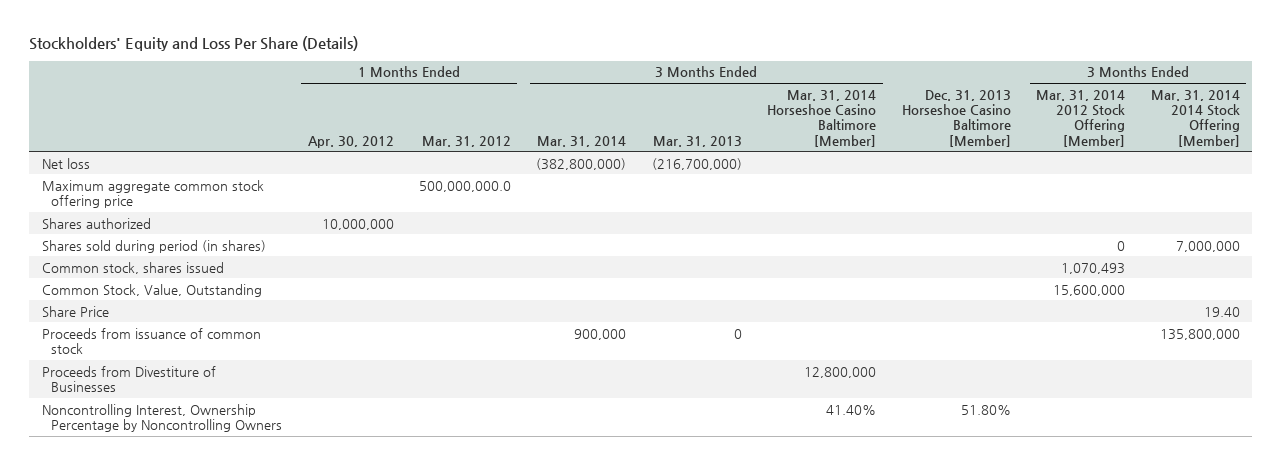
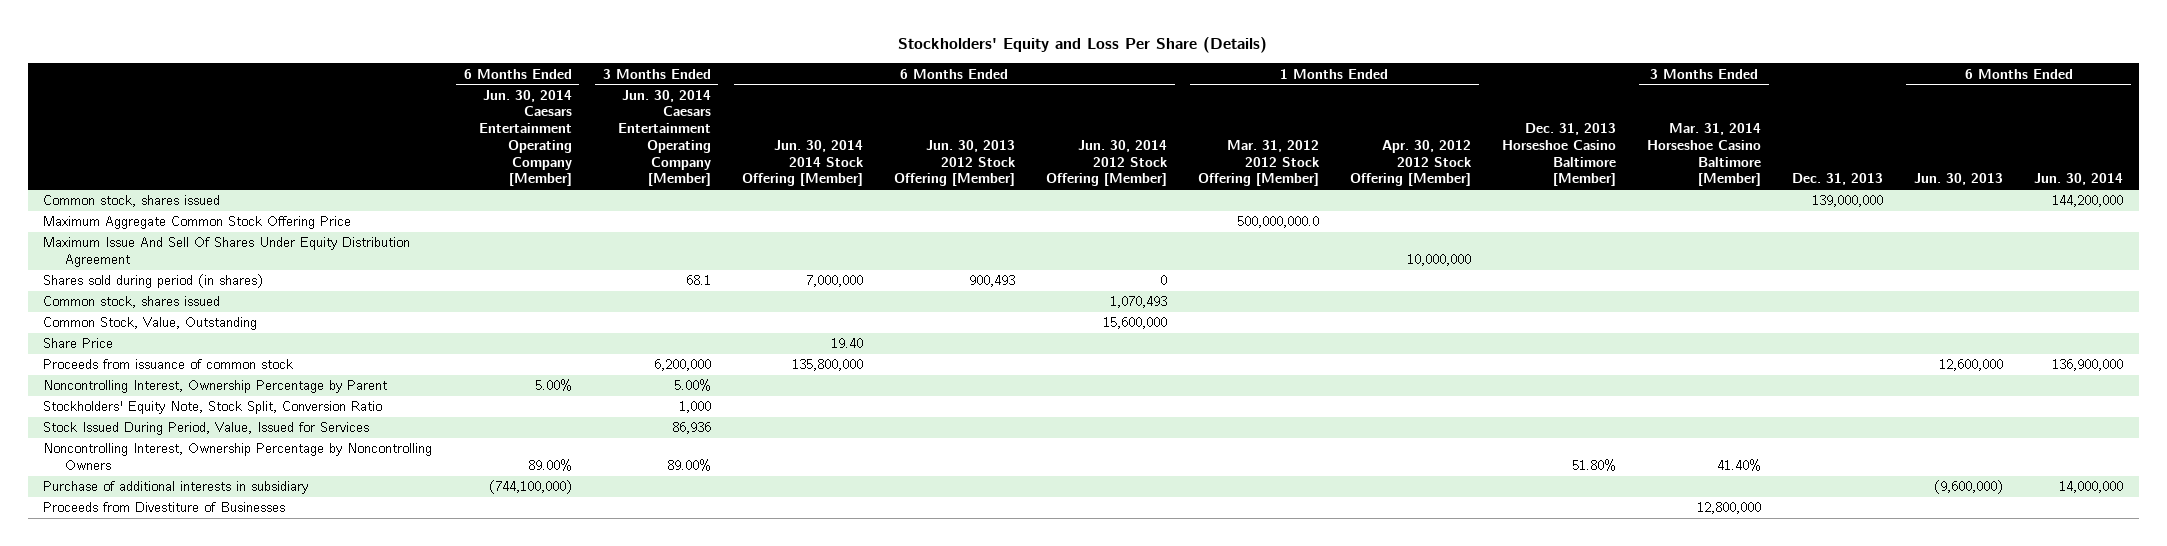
- | 1 Months Ended Apr. 30, 2012 | 1 Months Ended Mar. 31, 2012 | 3 Months Ended Mar. 31, 2014 | 3 Months Ended Mar. 31, 2013 | 3 Months Ended Mar. 31, 2014 Horseshoe Casino Baltimore [Member] | Dec. 31, 2013 Horseshoe Casino Baltimore [Member] | 3 Months Ended Mar. 31, 2014 2012 Stock Offering [Member] | 3 Months Ended Mar. 31, 2014 2014 Stock Offering [Member]
+ | 6 Months Ended Jun. 30, 2014 Caesars Entertainment Operating Company [Member] | 3 Months Ended Jun. 30, 2014 Caesars Entertainment Operating Company [Member] | 6 Months Ended Jun. 30, 2014 2014 Stock Offering [Member] | 6 Months Ended Jun. 30, 2013 2012 Stock Offering [Member] | 6 Months Ended Jun. 30, 2014 2012 Stock Offering [Member] | 1 Months Ended Mar. 31, 2012 2012 Stock Offering [Member] | 1 Months Ended Apr. 30, 2012 2012 Stock Offering [Member] | Dec. 31, 2013 Horseshoe Casino Baltimore [Member] | 3 Months Ended Mar. 31, 2014 Horseshoe Casino Baltimore [Member] | Dec. 31, 2013 | 6 Months Ended Jun. 30, 2013 | 6 Months Ended Jun. 30, 2014
- Net loss | | | (382,800,000) | (216,700,000) | | | |
- Maximum aggregate common stock offering price | | 500,000,000.0 | | | | | |
- Shares authorized | 10,000,000 | | | | | | |
+ Common stock, shares issued | | | | | | | | | | 139,000,000 | | 144,200,000
+ Maximum Aggregate Common Stock Offering Price | | | | | | 500,000,000.0 | | | | | |
+ Maximum Issue And Sell Of Shares Under Equity Distribution Agreement | | | | | | | 10,000,000 | | | | |
+ Noncontrolling Interest, Ownership Percentage by Parent | 5.00% | 5.00% | | | | | | | | | |
+ Stockholders' Equity Note, Stock Split, Conversion Ratio | | 1,000 | | | | | | | | | |
+ Stock Issued During Period, Value, Issued for Services | | 86,936 | | | | | | | | | |
+ Purchase of additional interests in subsidiary | (744,100,000) | | | | | | | | | | (9,600,000) | 14,000,000
moved down: Proceeds from Divestiture of Businesses | | | | | | | | | 12,800,000 | | |

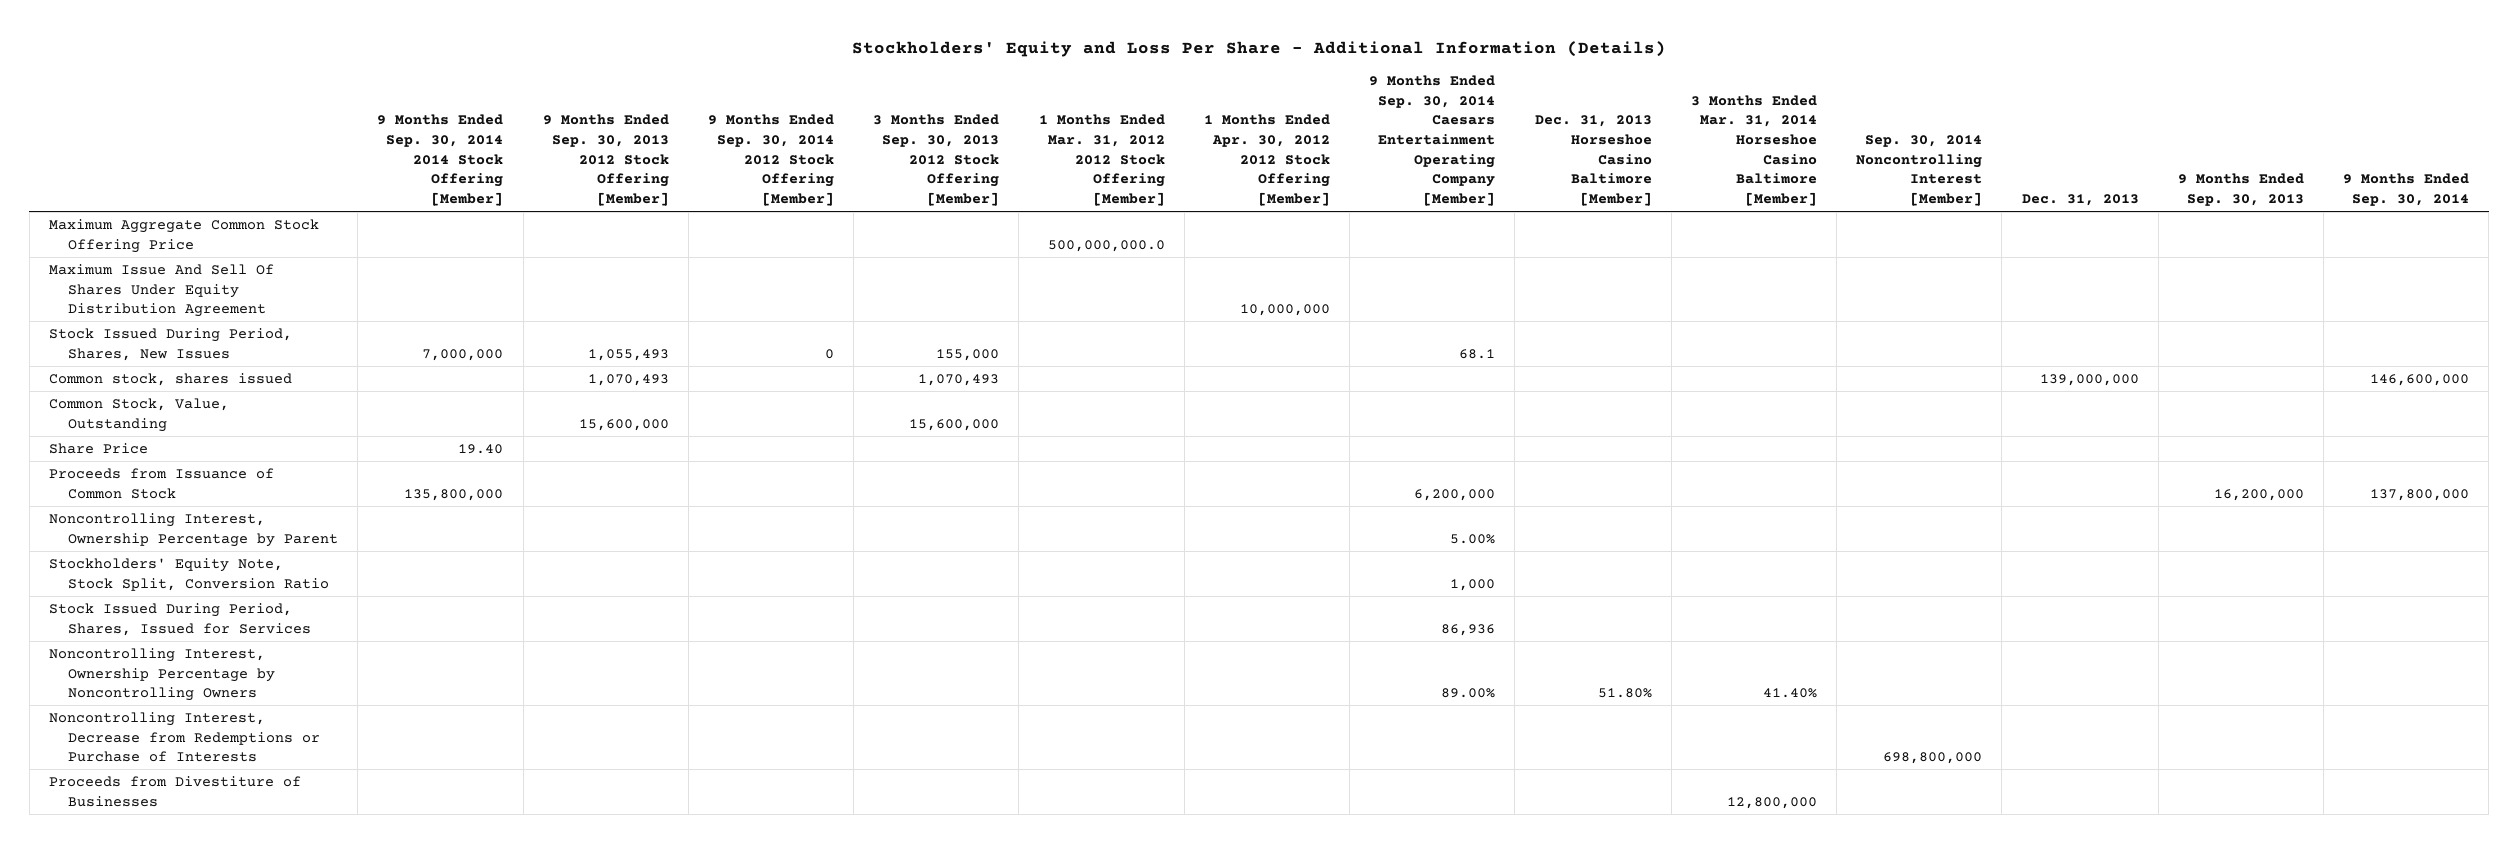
- Stockholders' Equity and Loss Per Share (Details)
+ Stockholders' Equity and Loss Per Share - Additional Information (Details)
- | 6 Months Ended Jun. 30, 2014 Caesars Entertainment Operating Company [Member] | 3 Months Ended Jun. 30, 2014 Caesars Entertainment Operating Company [Member] | 6 Months Ended Jun. 30, 2014 2014 Stock Offering [Member] | 6 Months Ended Jun. 30, 2013 2012 Stock Offering [Member] | 6 Months Ended Jun. 30, 2014 2012 Stock Offering [Member] | 1 Months Ended Mar. 31, 2012 2012 Stock Offering [Member] | 1 Months Ended Apr. 30, 2012 2012 Stock Offering [Member] | Dec. 31, 2013 Horseshoe Casino Baltimore [Member] | 3 Months Ended Mar. 31, 2014 Horseshoe Casino Baltimore [Member] | Dec. 31, 2013 | 6 Months Ended Jun. 30, 2013 | 6 Months Ended Jun. 30, 2014
+ | 9 Months Ended Sep. 30, 2014 2014 Stock Offering [Member] | 9 Months Ended Sep. 30, 2013 2012 Stock Offering [Member] | 9 Months Ended Sep. 30, 2014 2012 Stock Offering [Member] | 3 Months Ended Sep. 30, 2013 2012 Stock Offering [Member] | 1 Months Ended Mar. 31, 2012 2012 Stock Offering [Member] | 1 Months Ended Apr. 30, 2012 2012 Stock Offering [Member] | 9 Months Ended Sep. 30, 2014 Caesars Entertainment Operating Company [Member] | Dec. 31, 2013 Horseshoe Casino Baltimore [Member] | 3 Months Ended Mar. 31, 2014 Horseshoe Casino Baltimore [Member] | Sep. 30, 2014 Noncontrolling Interest [Member] | Dec. 31, 2013 | 9 Months Ended Sep. 30, 2013 | 9 Months Ended Sep. 30, 2014
- Shares sold during period (in shares) | | 68.1 | 7,000,000 | 900,493 | 0 | | | | | | |
- Common stock, shares issued | | | | | 1,070,493 | | | | | | |
+ Stock Issued During Period, Shares, New Issues | 7,000,000 | 1,055,493 | 0 | 155,000 | | | 68.1 | | | | | |
moved down: Common stock, shares issued | | 1,070,493 | | 1,070,493 | | | | | | | 139,000,000 | | 146,600,000
- Proceeds from issuance of common stock | | 6,200,000 | 135,800,000 | | | | | | | | 12,600,000 | 136,900,000
+ Proceeds from Issuance of Common Stock | 135,800,000 | | | | | | 6,200,000 | | | | | 16,200,000 | 137,800,000
- Stock Issued During Period, Value, Issued for Services | | 86,936 | | | | | | | | | |
+ Stock Issued During Period, Shares, Issued for Services | | | | | | | 86,936 | | | | | |
- Purchase of additional interests in subsidiary | (744,100,000) | | | | | | | | | | (9,600,000) | 14,000,000
+ Noncontrolling Interest, Decrease from Redemptions or Purchase of Interests | | | | | | | | | | 698,800,000 | | |

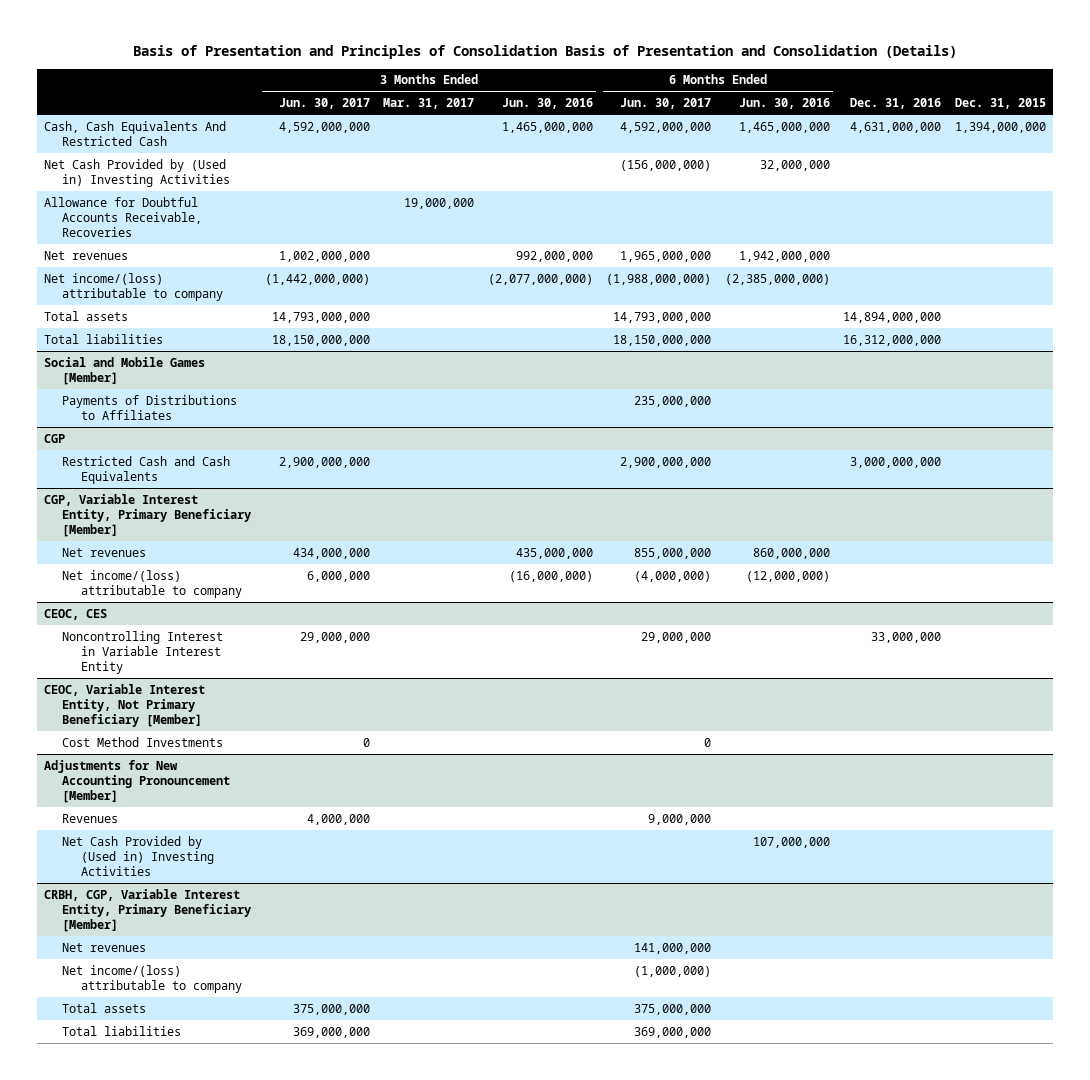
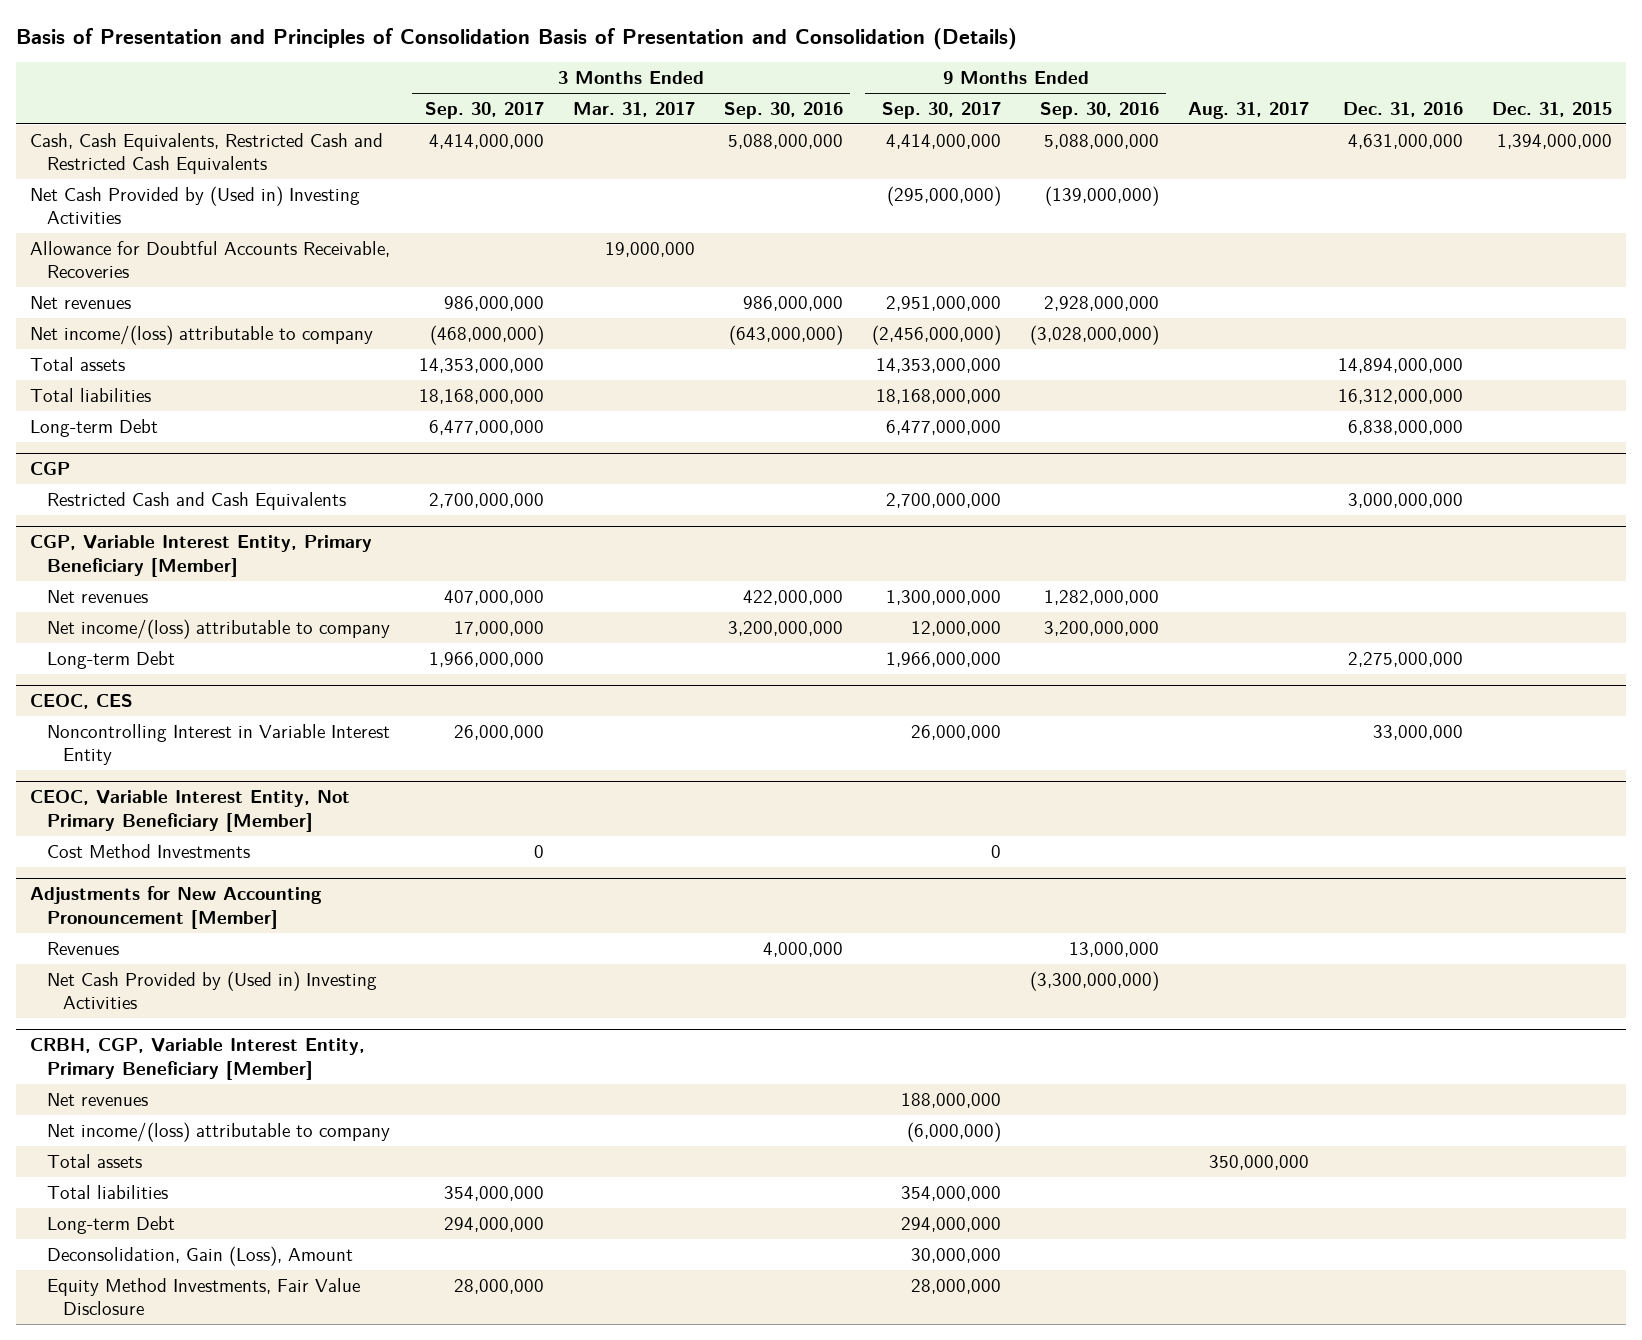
- | 3 Months Ended Jun. 30, 2017 | 3 Months Ended Mar. 31, 2017 | 3 Months Ended Jun. 30, 2016 | 6 Months Ended Jun. 30, 2017 | 6 Months Ended Jun. 30, 2016 | Dec. 31, 2016 | Dec. 31, 2015
+ | 3 Months Ended Sep. 30, 2017 | 3 Months Ended Mar. 31, 2017 | 3 Months Ended Sep. 30, 2016 | 9 Months Ended Sep. 30, 2017 | 9 Months Ended Sep. 30, 2016 | Aug. 31, 2017 | Dec. 31, 2016 | Dec. 31, 2015
- Cash, Cash Equivalents And Restricted Cash | 4,592,000,000 | | 1,465,000,000 | 4,592,000,000 | 1,465,000,000 | 4,631,000,000 | 1,394,000,000
+ Cash, Cash Equivalents, Restricted Cash and Restricted Cash Equivalents | 4,414,000,000 | | 5,088,000,000 | 4,414,000,000 | 5,088,000,000 | | 4,631,000,000 | 1,394,000,000
- Social and Mobile Games [Member]
- Payments of Distributions to Affiliates | | | | 235,000,000 | | |
+ Long-term Debt | 6,477,000,000 | | | 6,477,000,000 | | | 6,838,000,000 |
@ CGP, Variable Interest Entity, Primary Beneficiary [Member]
+ Long-term Debt | 1,966,000,000 | | | 1,966,000,000 | | | 2,275,000,000 |
@ CRBH, CGP, Variable Interest Entity, Primary Beneficiary [Member]
+ Long-term Debt | 294,000,000 | | | 294,000,000 | | | |
+ Deconsolidation, Gain (Loss), Amount | | | | 30,000,000 | | | |
+ Equity Method Investments, Fair Value Disclosure | 28,000,000 | | | 28,000,000 | | | |

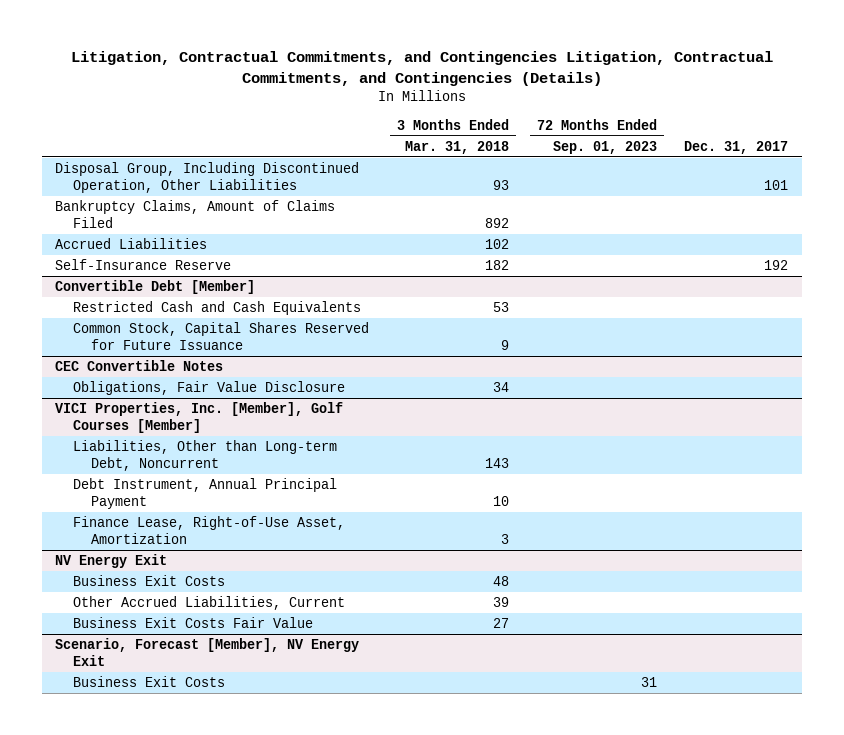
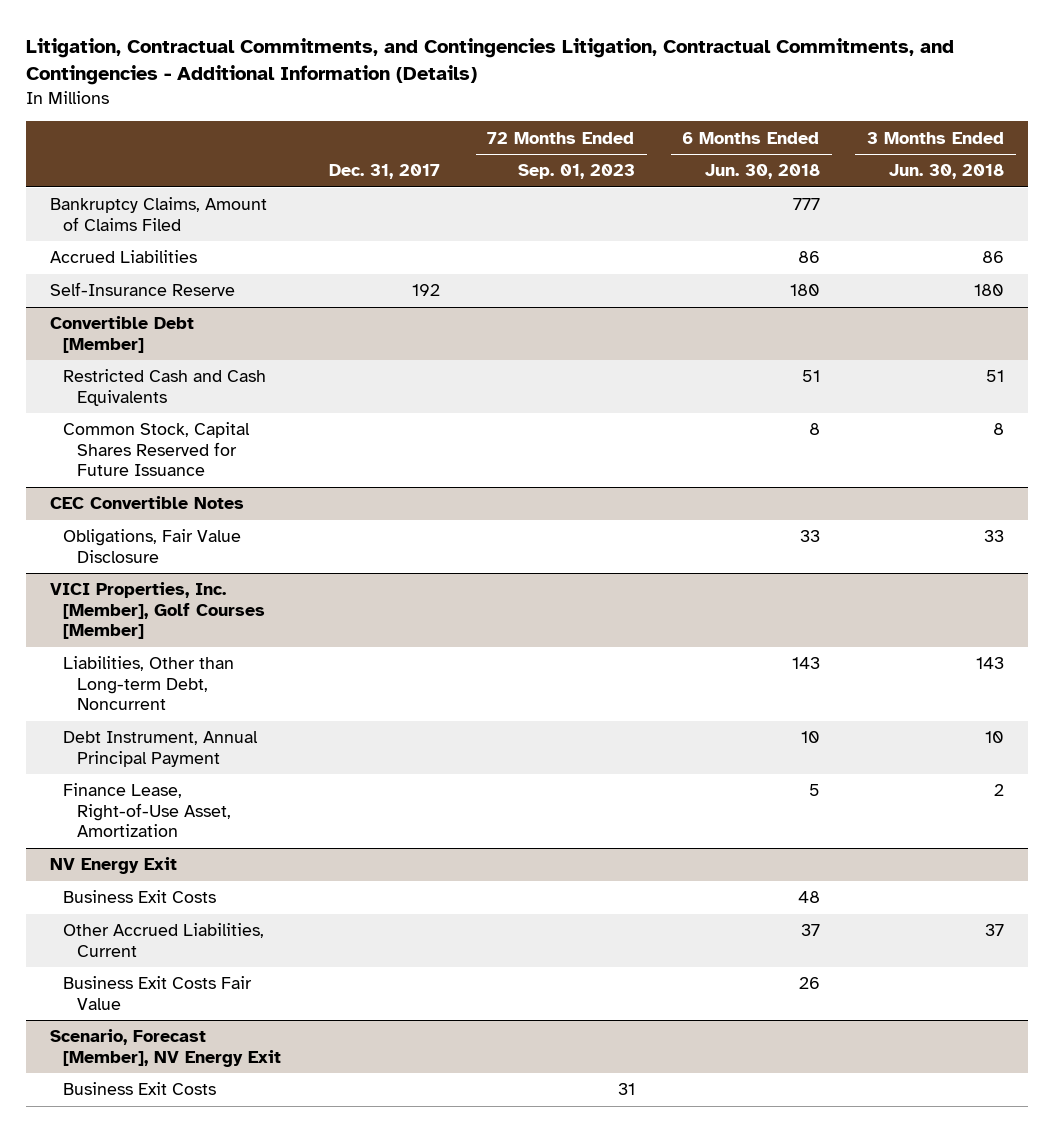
- Litigation, Contractual Commitments, and Contingencies Litigation, Contractual Commitments, and Contingencies (Details)
+ Litigation, Contractual Commitments, and Contingencies Litigation, Contractual Commitments, and Contingencies - Additional Information (Details)
- | 3 Months Ended Mar. 31, 2018 | 72 Months Ended Sep. 01, 2023 | Dec. 31, 2017
+ | Dec. 31, 2017 | 72 Months Ended Sep. 01, 2023 | 6 Months Ended Jun. 30, 2018 | 3 Months Ended Jun. 30, 2018
- Disposal Group, Including Discontinued Operation, Other Liabilities | 93 | | 101

